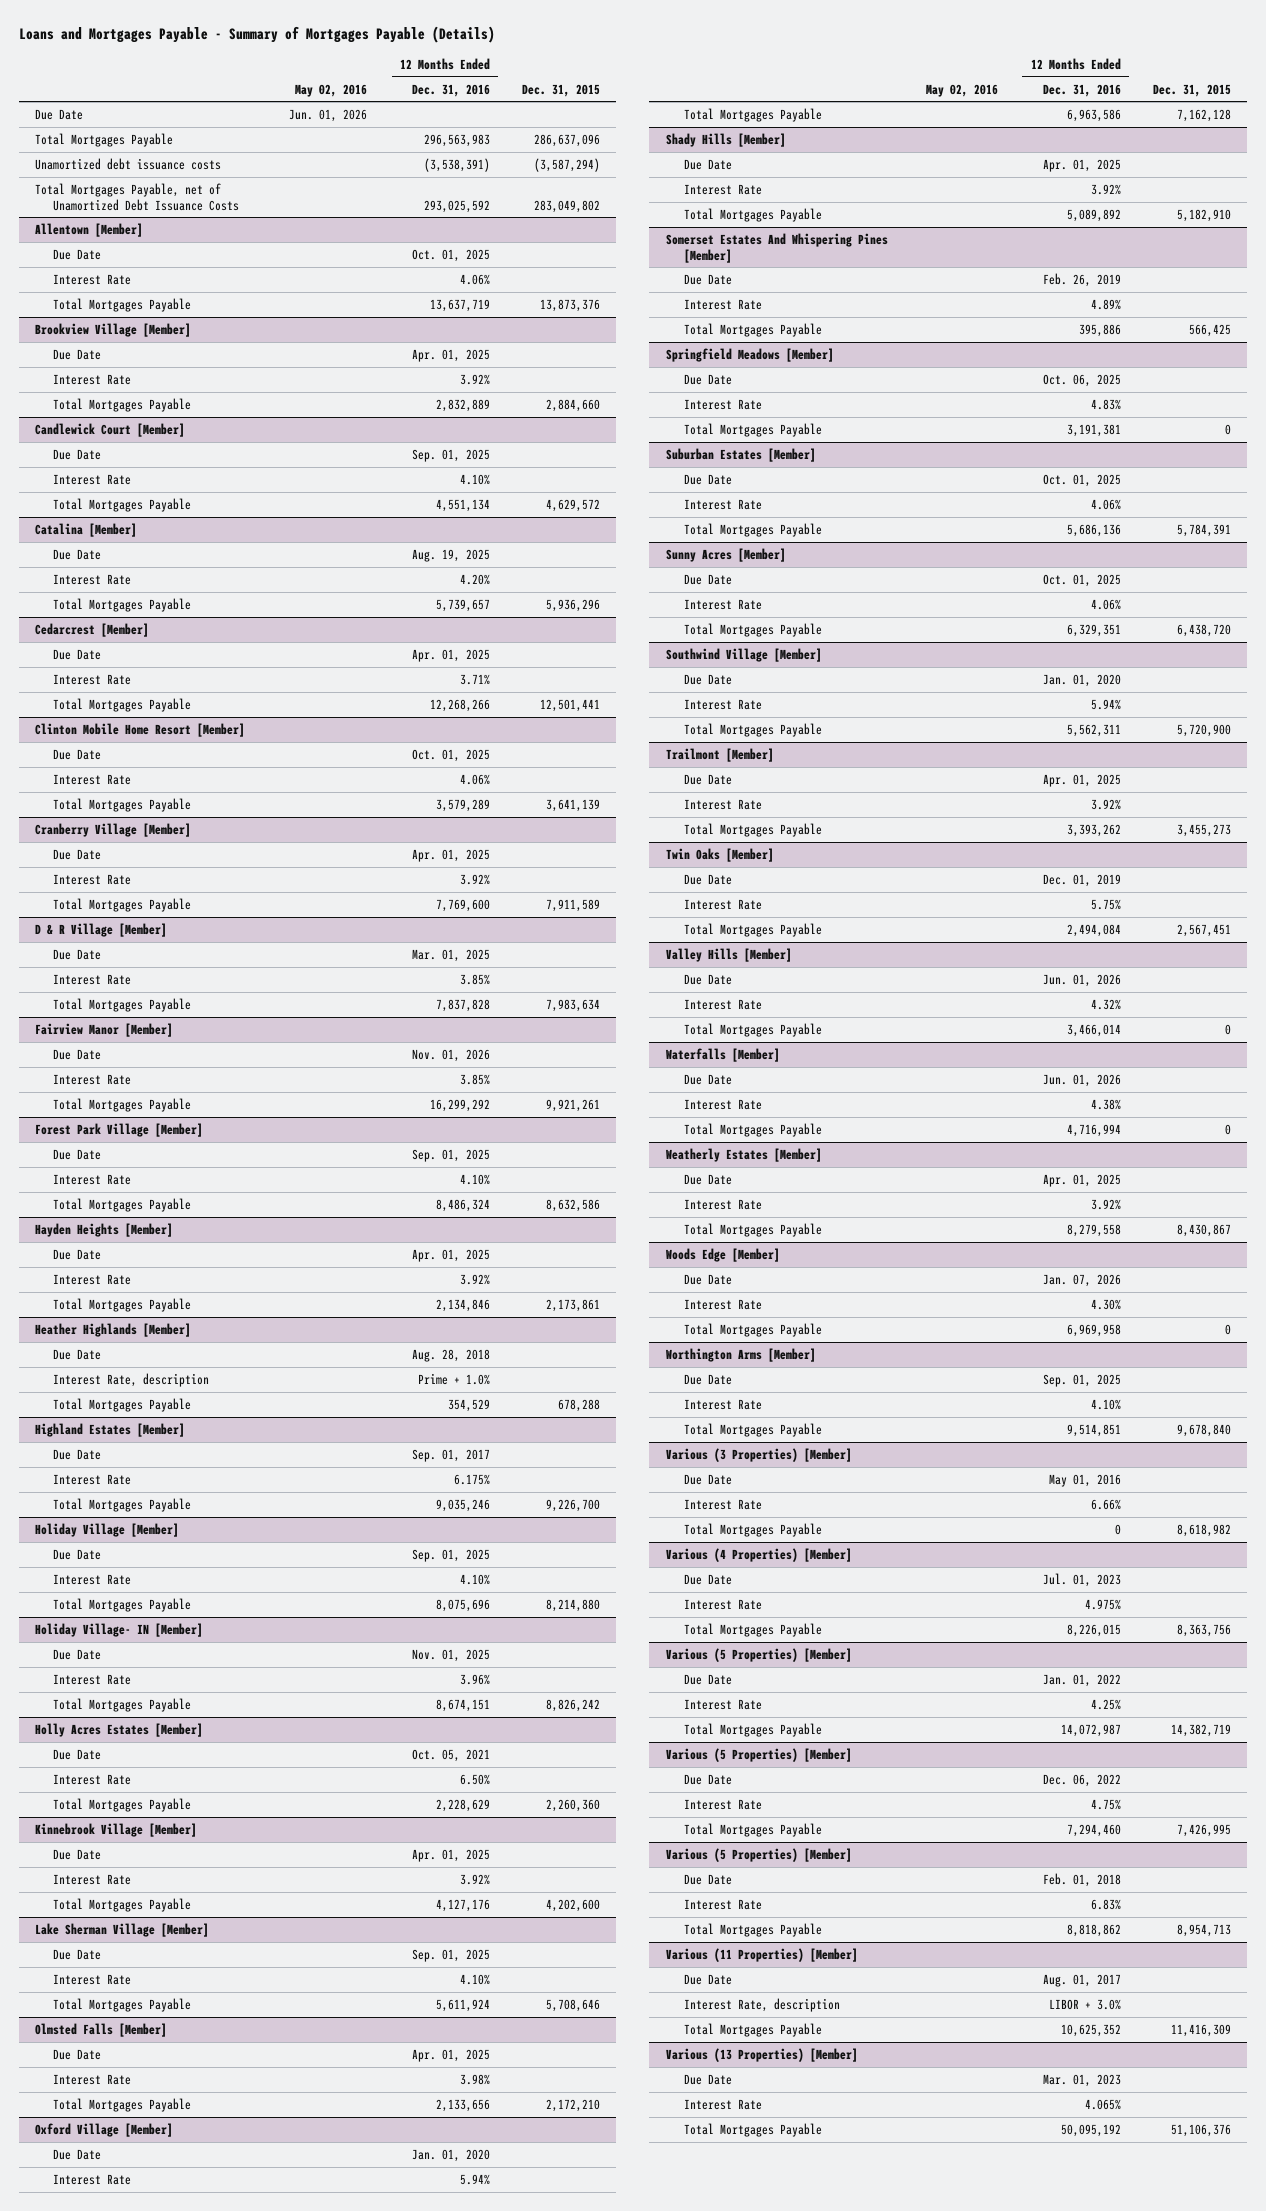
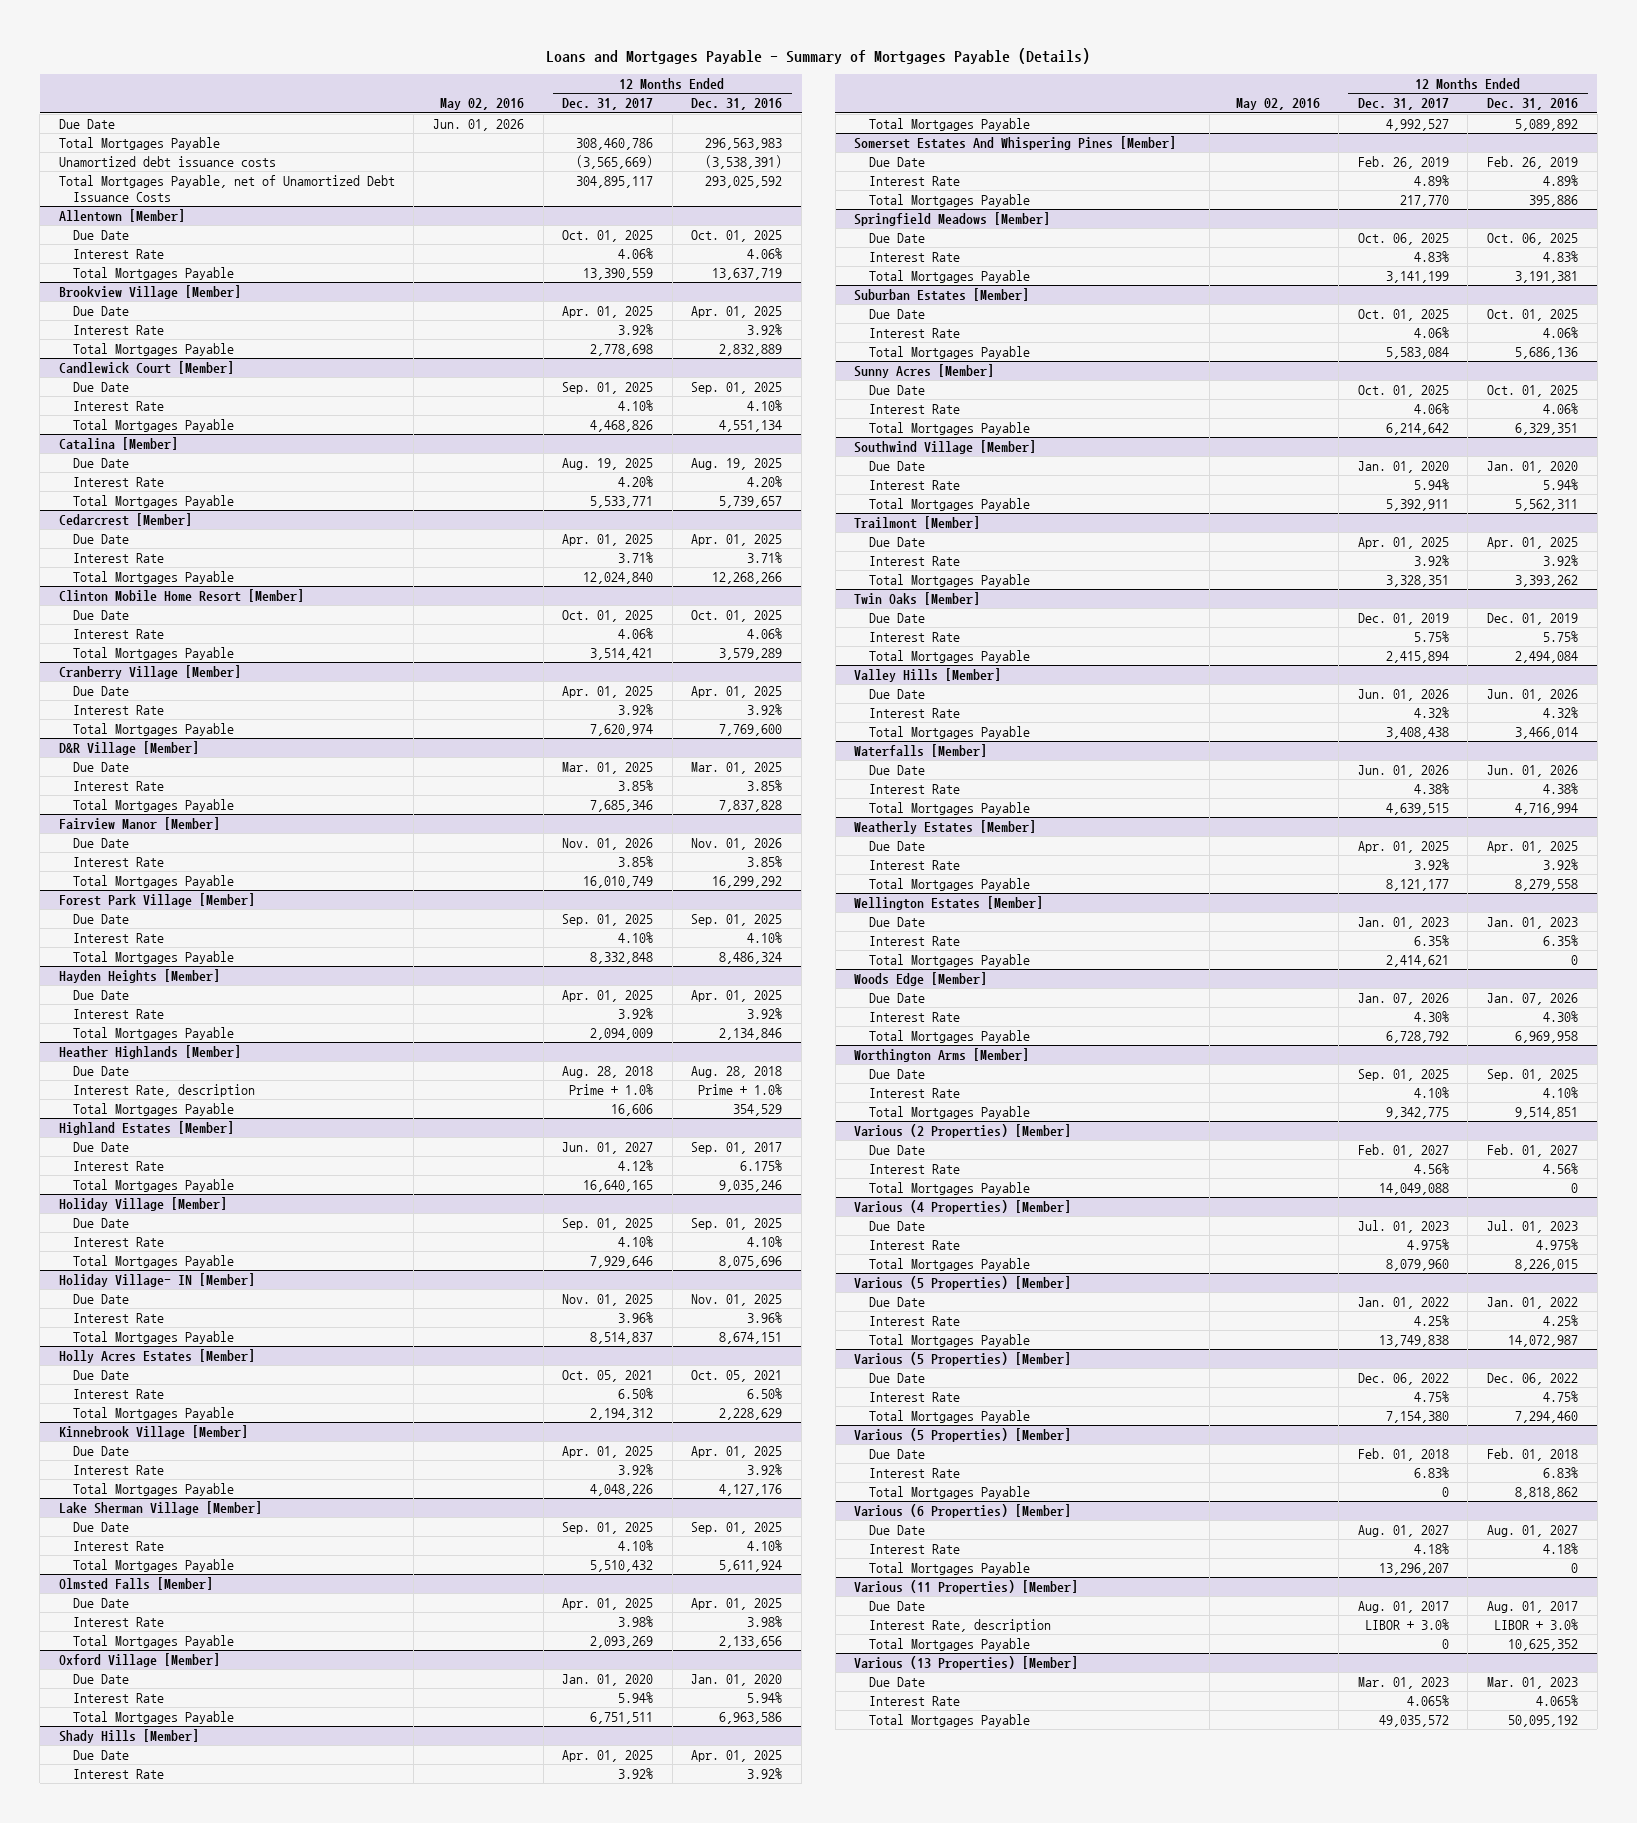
- | May 02, 2016 | 12 Months Ended Dec. 31, 2016 | Dec. 31, 2015
+ | May 02, 2016 | 12 Months Ended Dec. 31, 2017 | 12 Months Ended Dec. 31, 2016
- D & R Village [Member]
+ D&R Village [Member]
+ Wellington Estates [Member]
+ Due Date | | Jan. 01, 2023 | Jan. 01, 2023
+ Interest Rate | | 6.35% | 6.35%
+ Total Mortgages Payable | | 2,414,621 | 0
- Various (3 Properties) [Member]
- Due Date | | May 01, 2016 |
- Interest Rate | | 6.66% |
+ Various (2 Properties) [Member]
+ Due Date | | Feb. 01, 2027 | Feb. 01, 2027
+ Interest Rate | | 4.56% | 4.56%
+ Various (6 Properties) [Member]
+ Due Date | | Aug. 01, 2027 | Aug. 01, 2027
+ Interest Rate | | 4.18% | 4.18%
+ Total Mortgages Payable | | 13,296,207 | 0

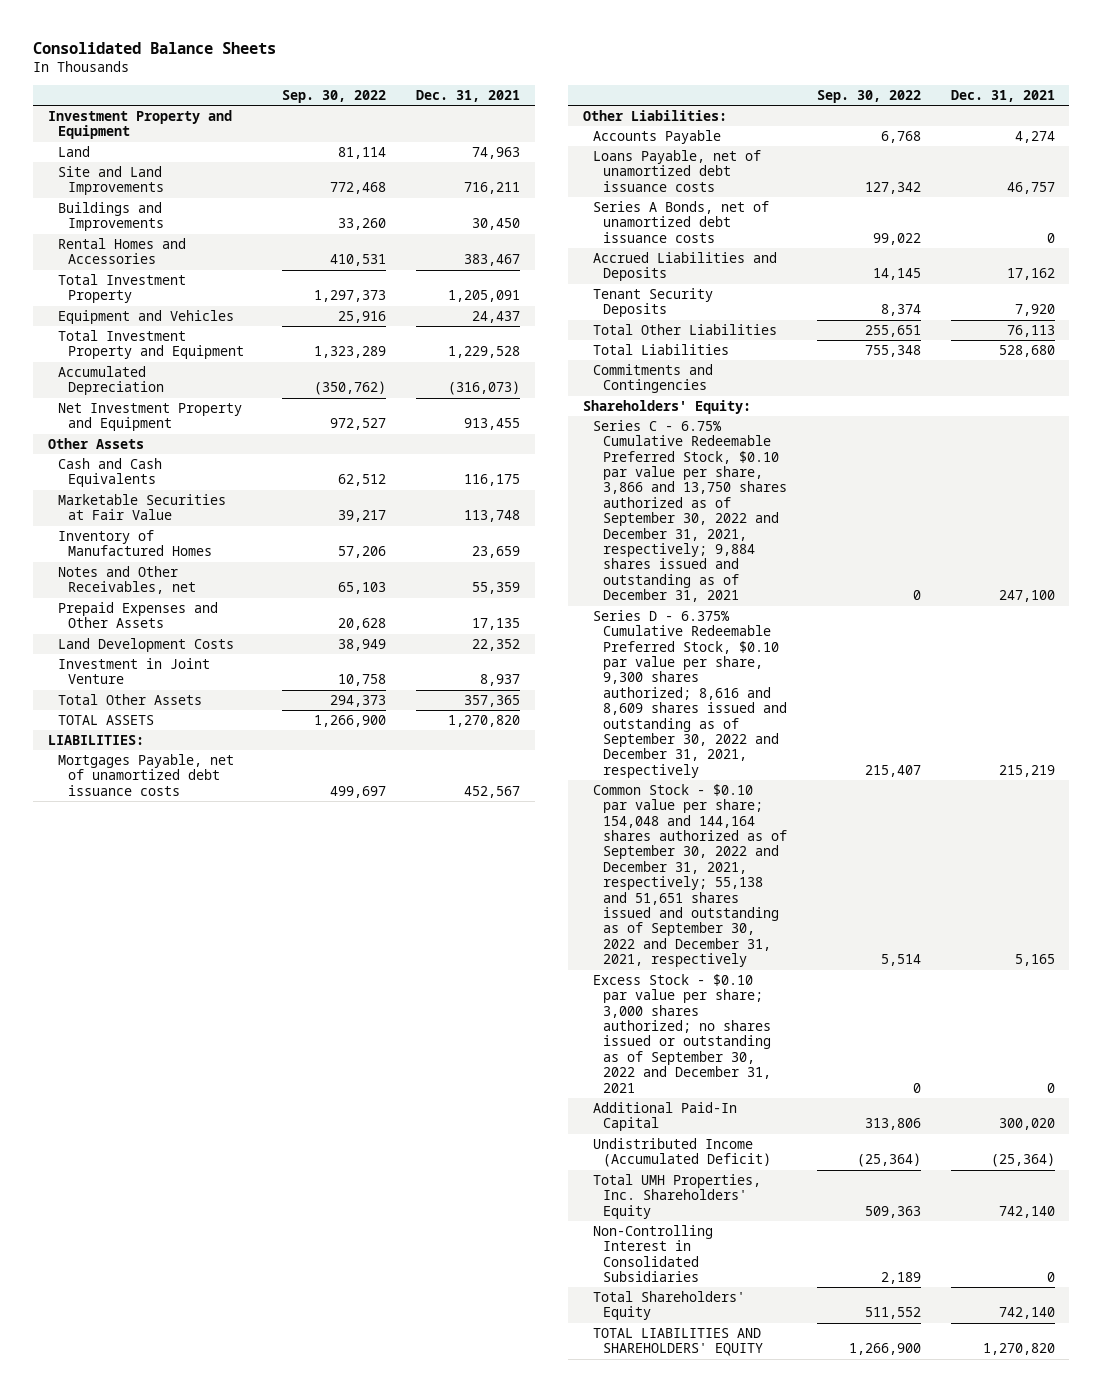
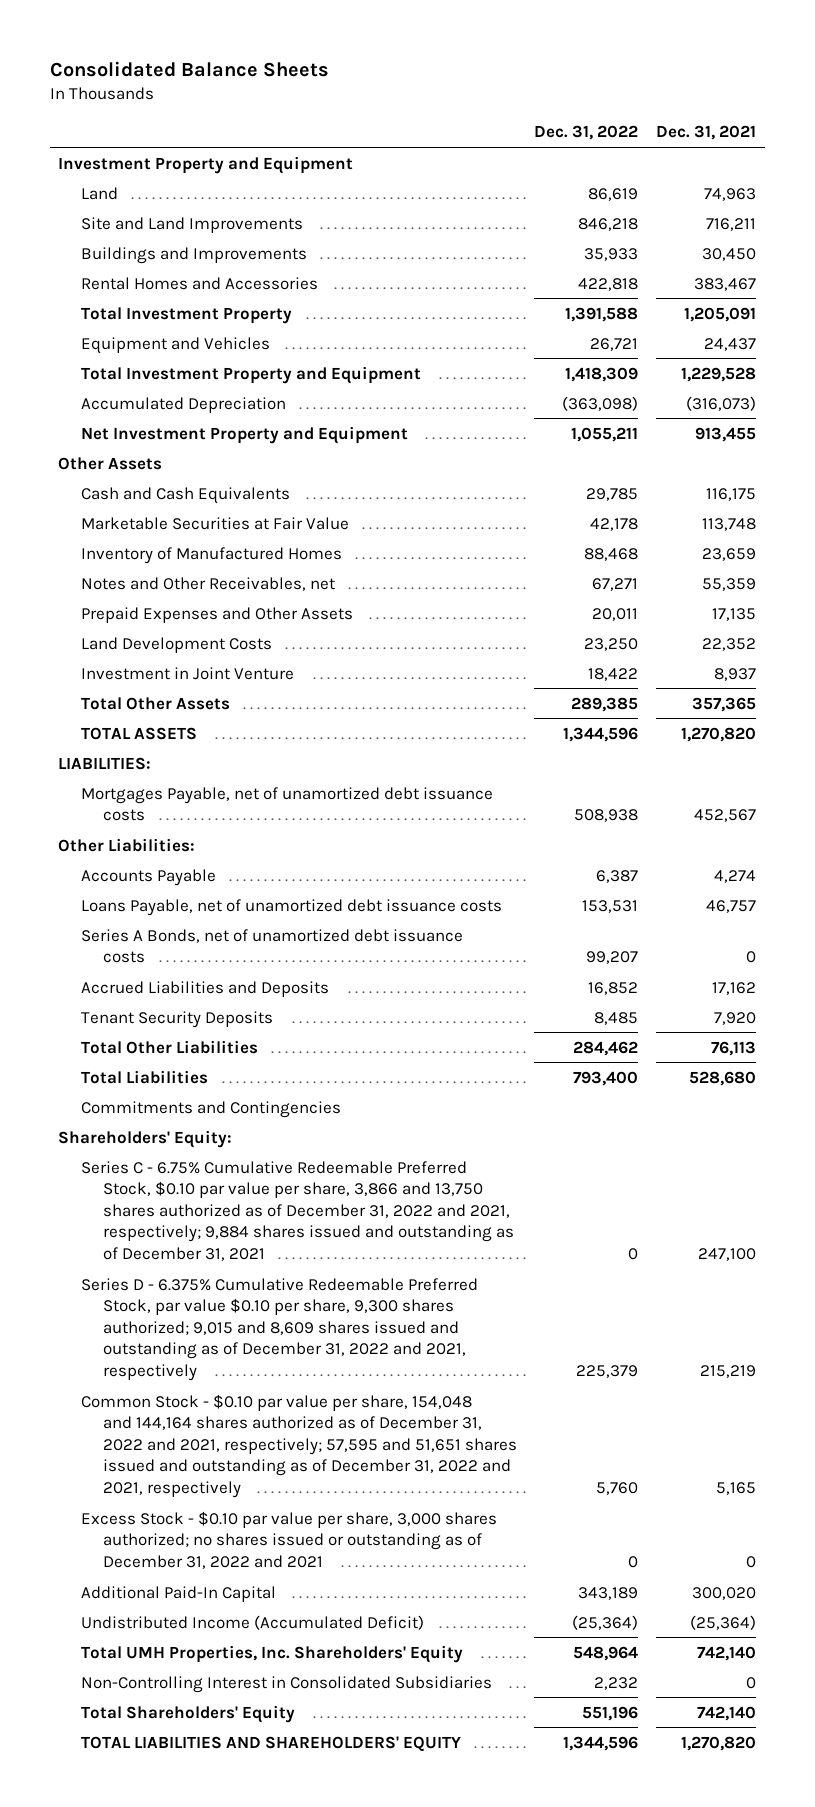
- | Sep. 30, 2022 | Dec. 31, 2021
+ | Dec. 31, 2022 | Dec. 31, 2021
- Series C - 6.75% Cumulative Redeemable Preferred Stock, $0.10 par value per share, 3,866 and 13,750 shares authorized as of September 30, 2022 and December 31, 2021, respectively; 9,884 shares issued and outstanding as of December 31, 2021 | 0 | 247,100
- Series D - 6.375% Cumulative Redeemable Preferred Stock, $0.10 par value per share, 9,300 shares authorized; 8,616 and 8,609 shares issued and outstanding as of September 30, 2022 and December 31, 2021, respectively | 215,407 | 215,219
- Common Stock - $0.10 par value per share; 154,048 and 144,164 shares authorized as of September 30, 2022 and December 31, 2021, respectively; 55,138 and 51,651 shares issued and outstanding as of September 30, 2022 and December 31, 2021, respectively | 5,514 | 5,165
- Excess Stock - $0.10 par value per share; 3,000 shares authorized; no shares issued or outstanding as of September 30, 2022 and December 31, 2021 | 0 | 0
+ Series C - 6.75% Cumulative Redeemable Preferred Stock, $0.10 par value per share, 3,866 and 13,750 shares authorized as of December 31, 2022 and 2021, respectively; 9,884 shares issued and outstanding as of December 31, 2021 | 0 | 247,100
+ Series D - 6.375% Cumulative Redeemable Preferred Stock, par value $0.10 per share, 9,300 shares authorized; 9,015 and 8,609 shares issued and outstanding as of December 31, 2022 and 2021, respectively | 225,379 | 215,219
+ Common Stock - $0.10 par value per share, 154,048 and 144,164 shares authorized as of December 31, 2022 and 2021, respectively; 57,595 and 51,651 shares issued and outstanding as of December 31, 2022 and 2021, respectively | 5,760 | 5,165
+ Excess Stock - $0.10 par value per share, 3,000 shares authorized; no shares issued or outstanding as of December 31, 2022 and 2021 | 0 | 0

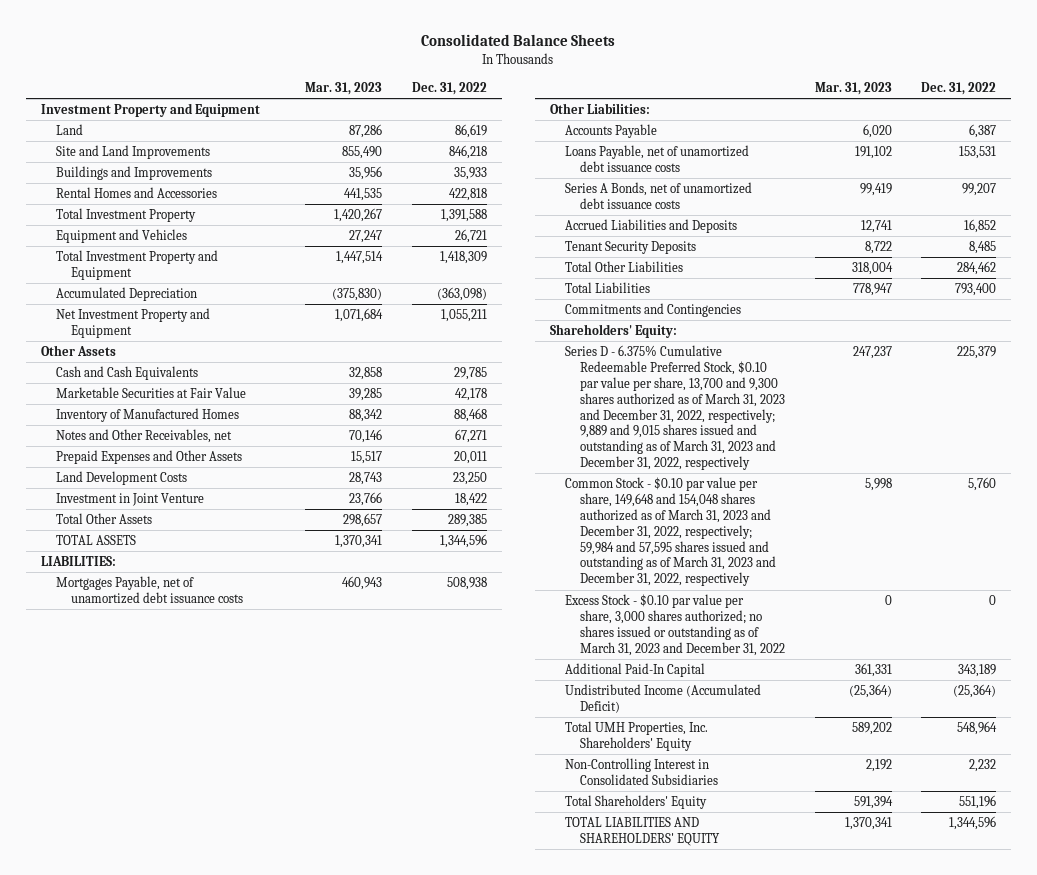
- | Dec. 31, 2022 | Dec. 31, 2021
+ | Mar. 31, 2023 | Dec. 31, 2022
- Series C - 6.75% Cumulative Redeemable Preferred Stock, $0.10 par value per share, 3,866 and 13,750 shares authorized as of December 31, 2022 and 2021, respectively; 9,884 shares issued and outstanding as of December 31, 2021 | 0 | 247,100
- Series D - 6.375% Cumulative Redeemable Preferred Stock, par value $0.10 per share, 9,300 shares authorized; 9,015 and 8,609 shares issued and outstanding as of December 31, 2022 and 2021, respectively | 225,379 | 215,219
- Common Stock - $0.10 par value per share, 154,048 and 144,164 shares authorized as of December 31, 2022 and 2021, respectively; 57,595 and 51,651 shares issued and outstanding as of December 31, 2022 and 2021, respectively | 5,760 | 5,165
- Excess Stock - $0.10 par value per share, 3,000 shares authorized; no shares issued or outstanding as of December 31, 2022 and 2021 | 0 | 0
+ Series D - 6.375% Cumulative Redeemable Preferred Stock, $0.10 par value per share, 13,700 and 9,300 shares authorized as of March 31, 2023 and December 31, 2022, respectively; 9,889 and 9,015 shares issued and outstanding as of March 31, 2023 and December 31, 2022, respectively | 247,237 | 225,379
+ Common Stock - $0.10 par value per share, 149,648 and 154,048 shares authorized as of March 31, 2023 and December 31, 2022, respectively; 59,984 and 57,595 shares issued and outstanding as of March 31, 2023 and December 31, 2022, respectively | 5,998 | 5,760
+ Excess Stock - $0.10 par value per share, 3,000 shares authorized; no shares issued or outstanding as of March 31, 2023 and December 31, 2022 | 0 | 0

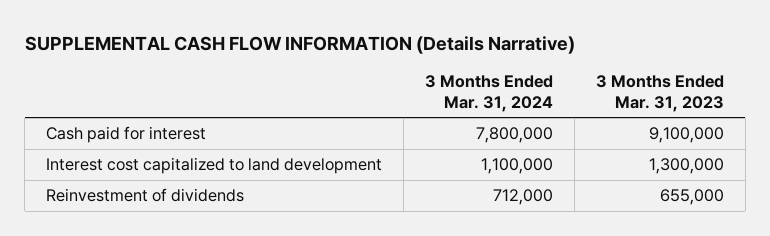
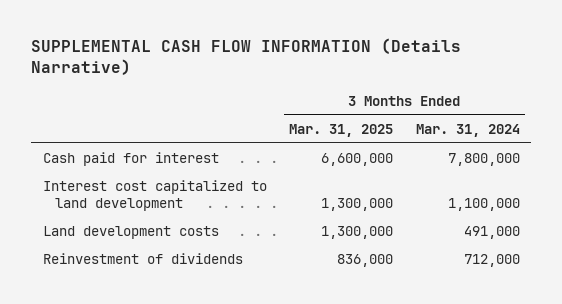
- | 3 Months Ended Mar. 31, 2024 | 3 Months Ended Mar. 31, 2023
+ | 3 Months Ended Mar. 31, 2025 | 3 Months Ended Mar. 31, 2024
+ Land development costs | 1,300,000 | 491,000

